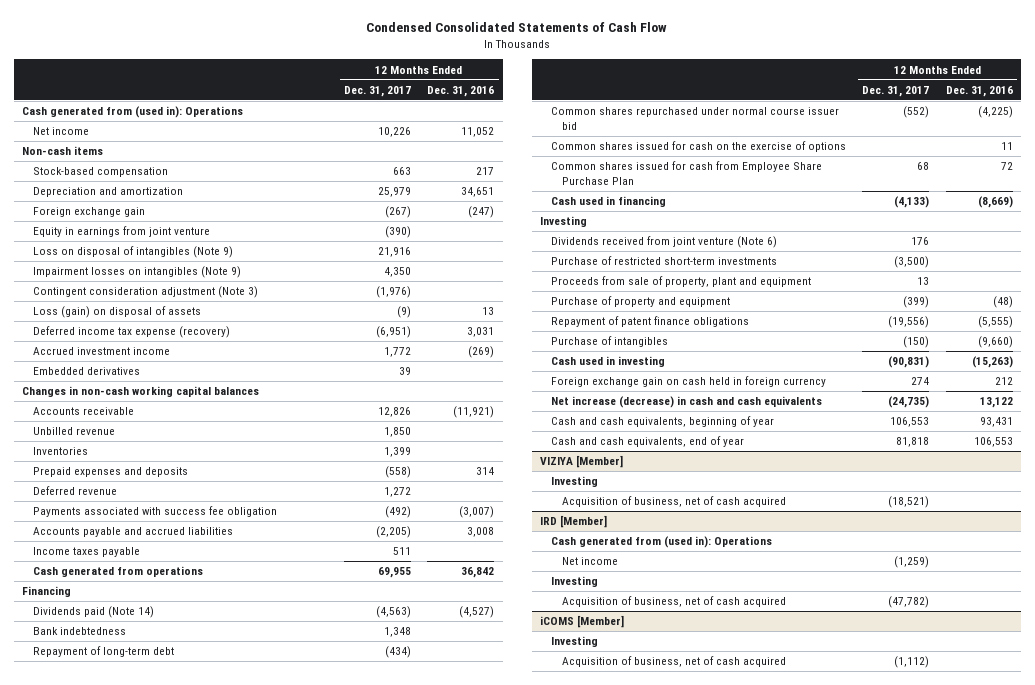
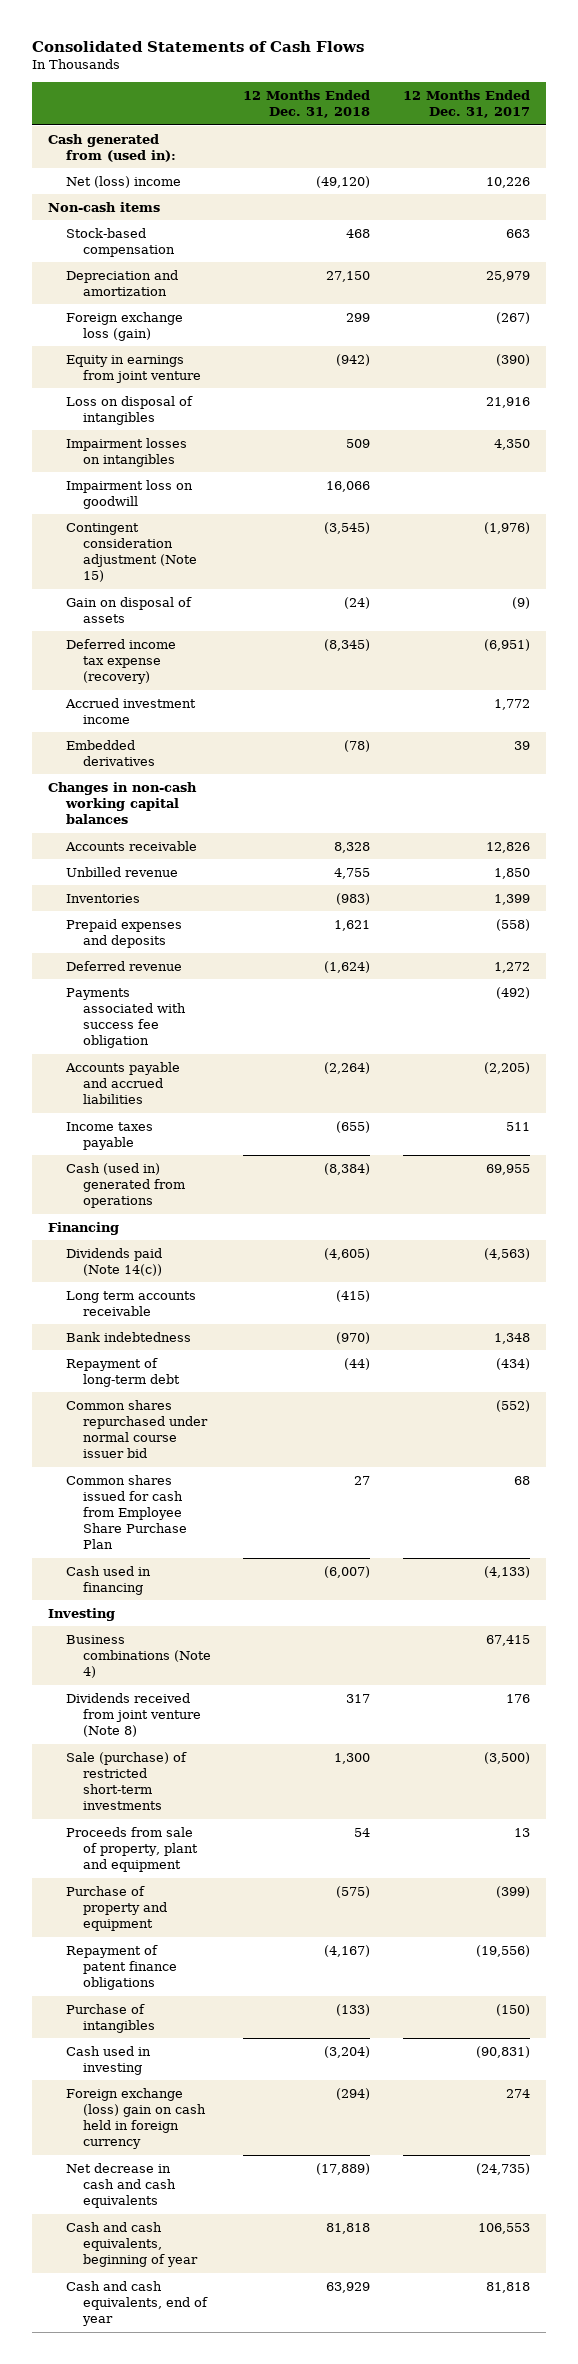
- Condensed Consolidated Statements of Cash Flow
+ Consolidated Statements of Cash Flows
- | 12 Months Ended Dec. 31, 2017 | 12 Months Ended Dec. 31, 2016
+ | 12 Months Ended Dec. 31, 2018 | 12 Months Ended Dec. 31, 2017
- Cash generated from (used in): Operations
- Net income | 10,226 | 11,052
+ Cash generated from (used in):
+ Net (loss) income | (49,120) | 10,226
- Foreign exchange gain | (267) | (247)
+ Foreign exchange loss (gain) | 299 | (267)
- Loss on disposal of intangibles (Note 9) | 21,916 |
- Impairment losses on intangibles (Note 9) | 4,350 |
- Contingent consideration adjustment (Note 3) | (1,976) |
- Loss (gain) on disposal of assets | (9) | 13
+ Loss on disposal of intangibles | | 21,916
+ Impairment losses on intangibles | 509 | 4,350
+ Impairment loss on goodwill | 16,066 |
+ Contingent consideration adjustment (Note 15) | (3,545) | (1,976)
+ Gain on disposal of assets | (24) | (9)
- Cash generated from operations | 69,955 | 36,842
+ Cash (used in) generated from operations | (8,384) | 69,955
- Dividends paid (Note 14) | (4,563) | (4,527)
+ Dividends paid (Note 14(c)) | (4,605) | (4,563)
+ Long term accounts receivable | (415) |
- Common shares issued for cash on the exercise of options | | 11
- Dividends received from joint venture (Note 6) | 176 |
- Purchase of restricted short-term investments | (3,500) |
+ Business combinations (Note 4) | | 67,415
+ Dividends received from joint venture (Note 8) | 317 | 176
+ Sale (purchase) of restricted short-term investments | 1,300 | (3,500)
- Foreign exchange gain on cash held in foreign currency | 274 | 212
- Net increase (decrease) in cash and cash equivalents | (24,735) | 13,122
+ Foreign exchange (loss) gain on cash held in foreign currency | (294) | 274
+ Net decrease in cash and cash equivalents | (17,889) | (24,735)
- VIZIYA [Member]
- Investing
- Acquisition of business, net of cash acquired | (18,521) |
- IRD [Member]
- Cash generated from (used in): Operations
- Net income | (1,259) |
- Investing
- Acquisition of business, net of cash acquired | (47,782) |
- iCOMS [Member]
- Investing
- Acquisition of business, net of cash acquired | (1,112) |

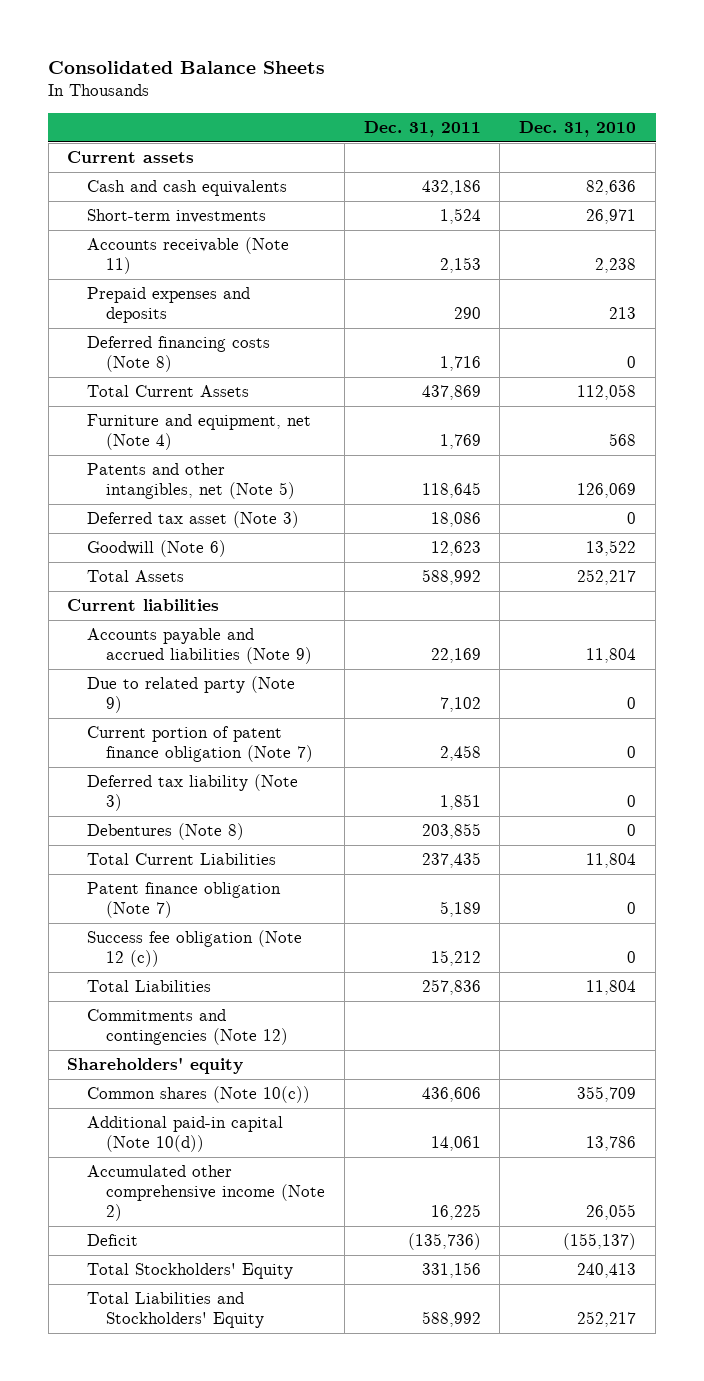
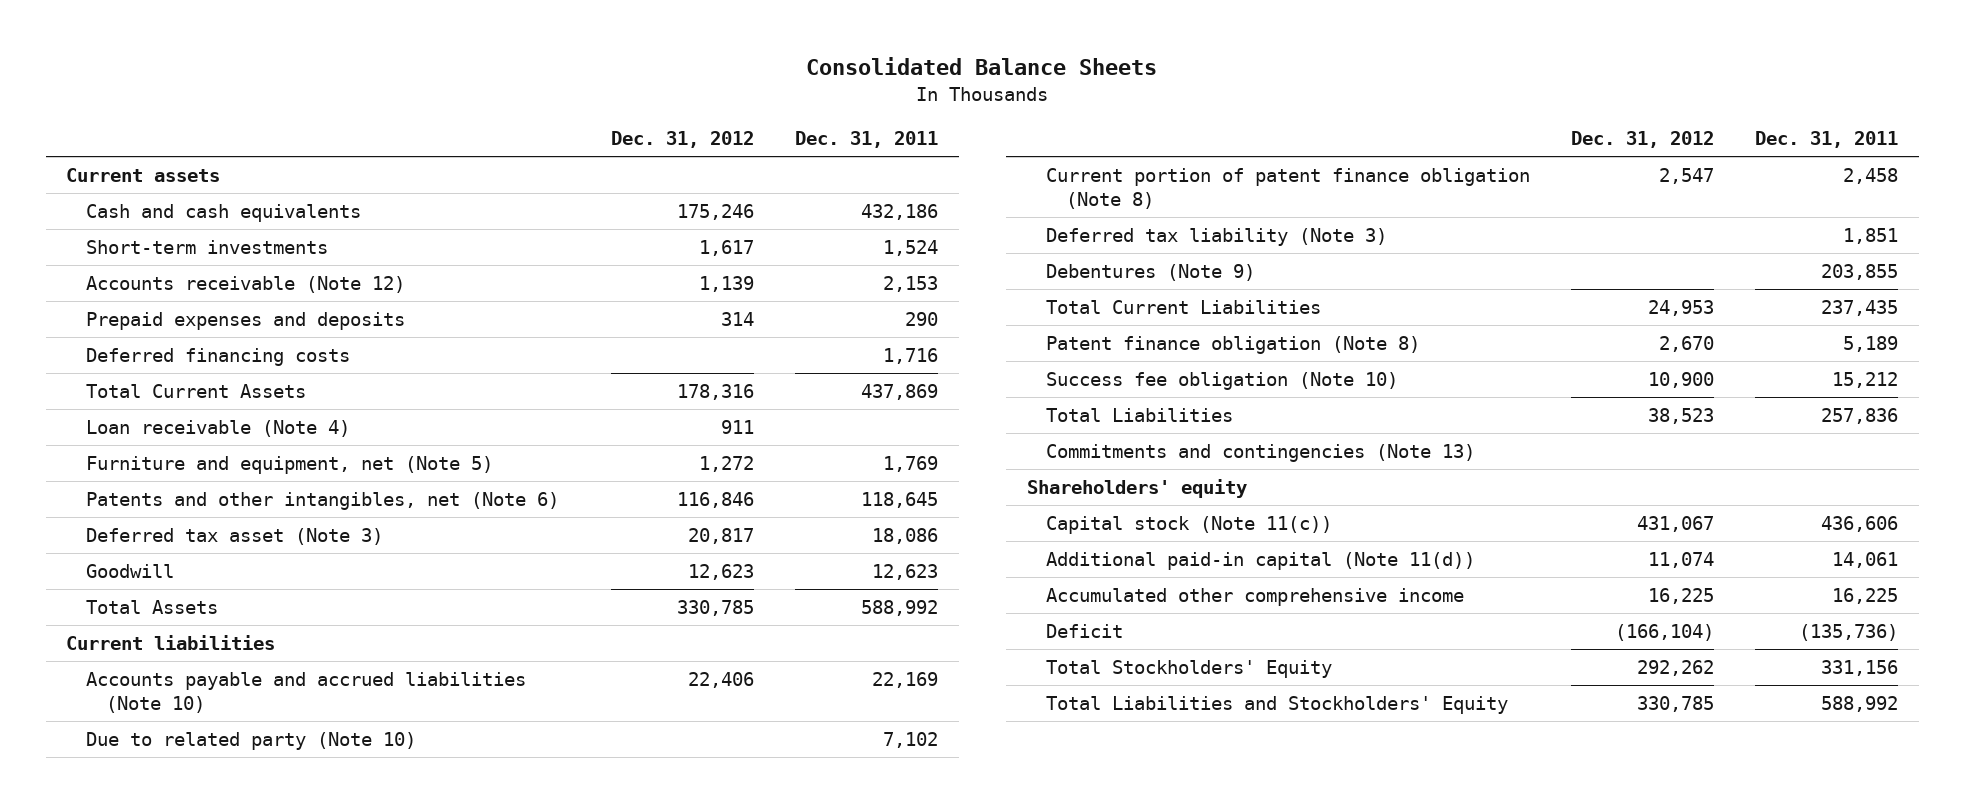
- | Dec. 31, 2011 | Dec. 31, 2010
+ | Dec. 31, 2012 | Dec. 31, 2011
- Accounts receivable (Note 11) | 2,153 | 2,238
+ Accounts receivable (Note 12) | 1,139 | 2,153
- Deferred financing costs (Note 8) | 1,716 | 0
+ Deferred financing costs | | 1,716
- Furniture and equipment, net (Note 4) | 1,769 | 568
- Patents and other intangibles, net (Note 5) | 118,645 | 126,069
+ Loan receivable (Note 4) | 911 |
+ Furniture and equipment, net (Note 5) | 1,272 | 1,769
+ Patents and other intangibles, net (Note 6) | 116,846 | 118,645
- Goodwill (Note 6) | 12,623 | 13,522
+ Goodwill | 12,623 | 12,623
- Accounts payable and accrued liabilities (Note 9) | 22,169 | 11,804
- Due to related party (Note 9) | 7,102 | 0
- Current portion of patent finance obligation (Note 7) | 2,458 | 0
+ Accounts payable and accrued liabilities (Note 10) | 22,406 | 22,169
+ Due to related party (Note 10) | | 7,102
+ Current portion of patent finance obligation (Note 8) | 2,547 | 2,458
- Debentures (Note 8) | 203,855 | 0
+ Debentures (Note 9) | | 203,855
- Patent finance obligation (Note 7) | 5,189 | 0
- Success fee obligation (Note 12 (c)) | 15,212 | 0
+ Patent finance obligation (Note 8) | 2,670 | 5,189
+ Success fee obligation (Note 10) | 10,900 | 15,212
- Commitments and contingencies (Note 12)
+ Commitments and contingencies (Note 13)
- Common shares (Note 10(c)) | 436,606 | 355,709
- Additional paid-in capital (Note 10(d)) | 14,061 | 13,786
- Accumulated other comprehensive income (Note 2) | 16,225 | 26,055
+ Capital stock (Note 11(c)) | 431,067 | 436,606
+ Additional paid-in capital (Note 11(d)) | 11,074 | 14,061
+ Accumulated other comprehensive income | 16,225 | 16,225

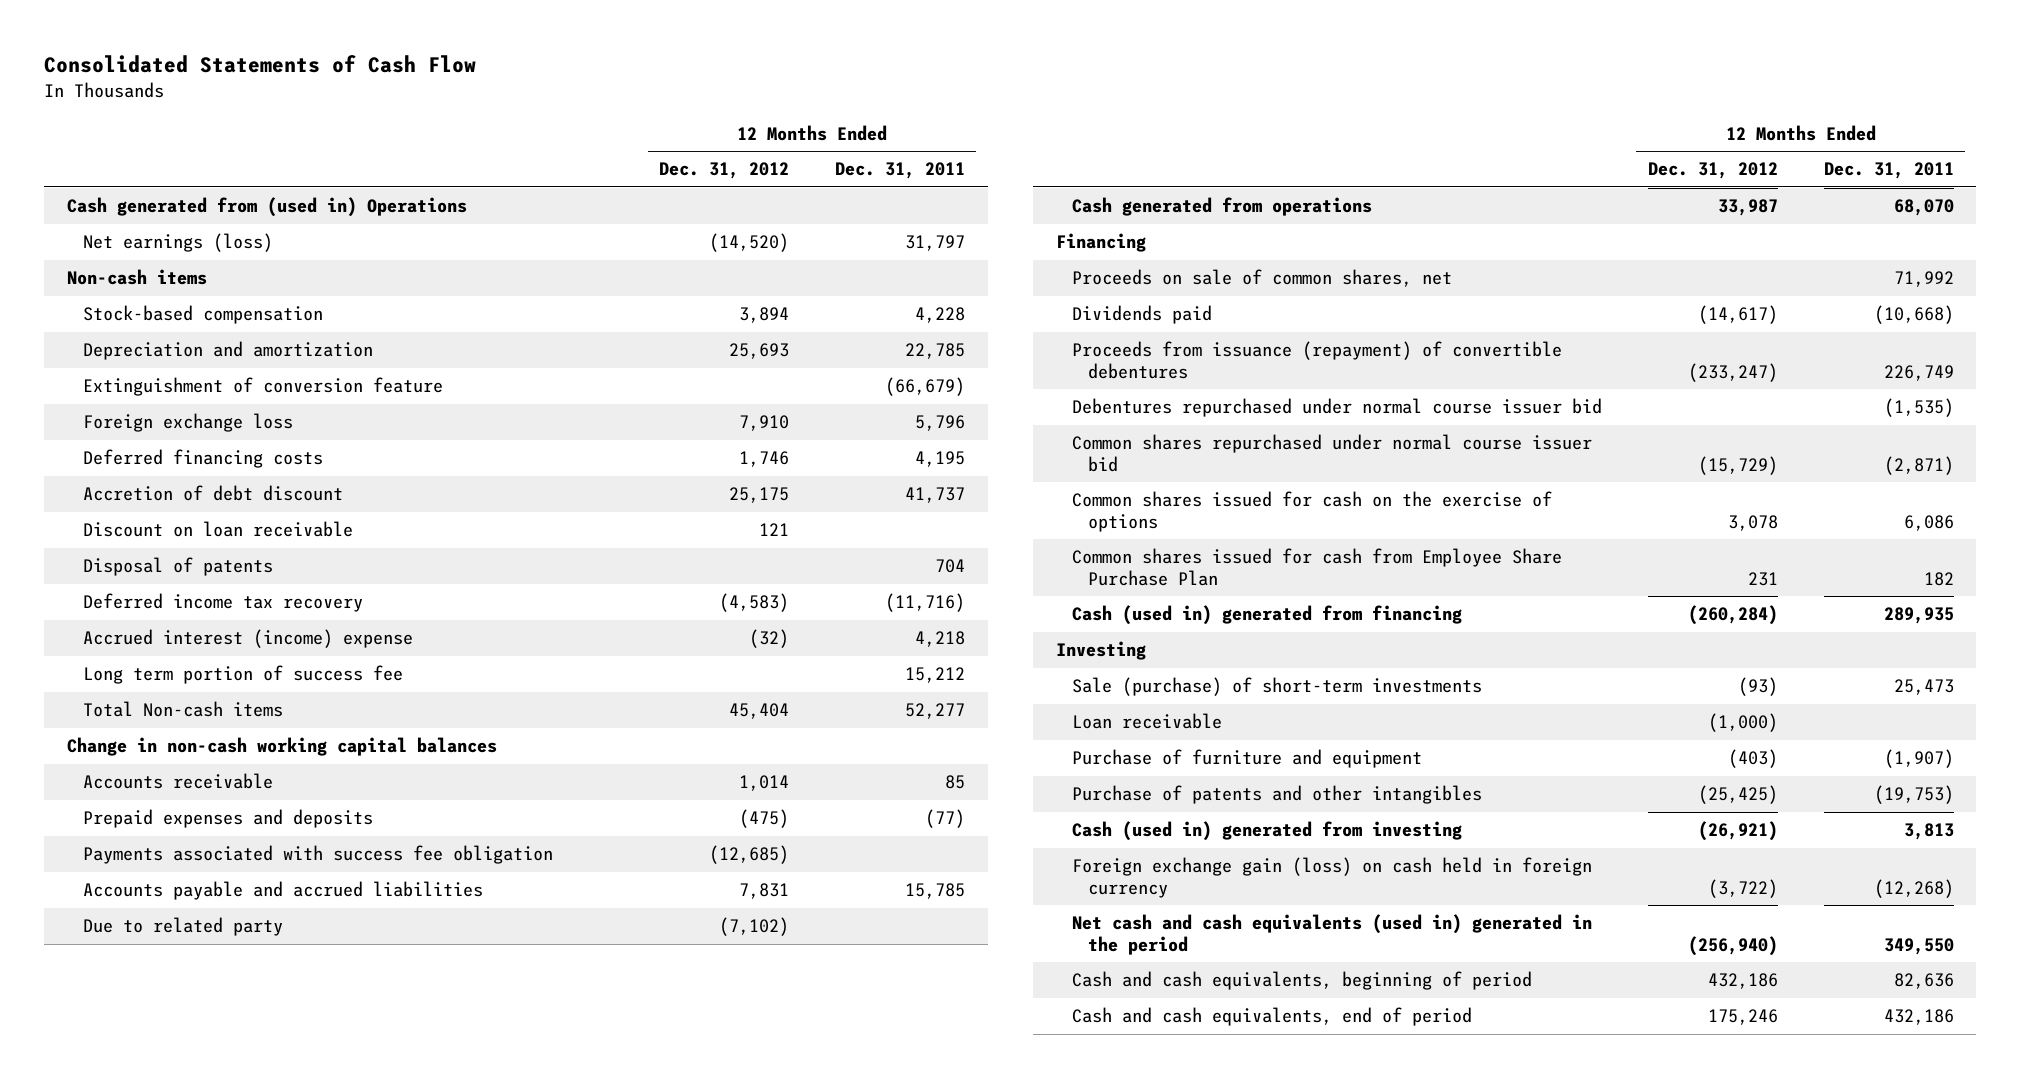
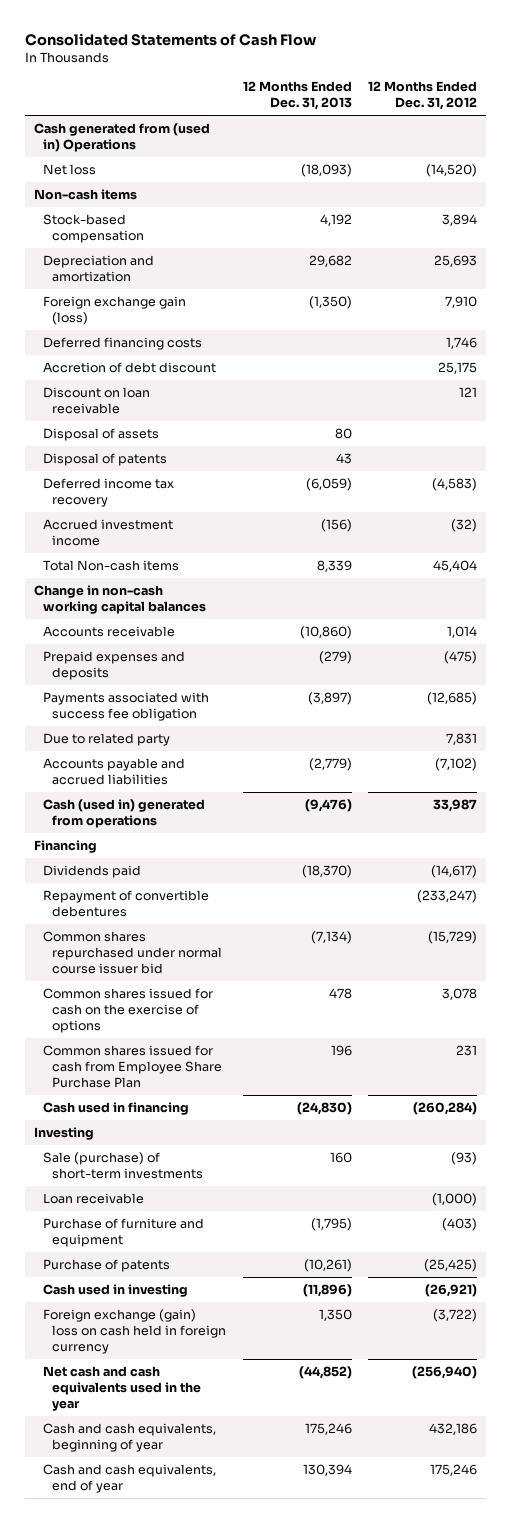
- | 12 Months Ended Dec. 31, 2012 | 12 Months Ended Dec. 31, 2011
+ | 12 Months Ended Dec. 31, 2013 | 12 Months Ended Dec. 31, 2012
- Net earnings (loss) | (14,520) | 31,797
+ Net loss | (18,093) | (14,520)
- Extinguishment of conversion feature | | (66,679)
- Foreign exchange loss | 7,910 | 5,796
+ Foreign exchange gain (loss) | (1,350) | 7,910
+ Disposal of assets | 80 |
- Accrued interest (income) expense | (32) | 4,218
- Long term portion of success fee | | 15,212
+ Accrued investment income | (156) | (32)
- Accounts payable and accrued liabilities | 7,831 | 15,785
- Due to related party | (7,102) |
- Cash generated from operations | 33,987 | 68,070
+ Due to related party | | 7,831
+ Accounts payable and accrued liabilities | (2,779) | (7,102)
+ Cash (used in) generated from operations | (9,476) | 33,987
- Proceeds on sale of common shares, net | | 71,992
- Proceeds from issuance (repayment) of convertible debentures | (233,247) | 226,749
- Debentures repurchased under normal course issuer bid | | (1,535)
+ Repayment of convertible debentures | | (233,247)
- Cash (used in) generated from financing | (260,284) | 289,935
+ Cash used in financing | (24,830) | (260,284)
- Purchase of patents and other intangibles | (25,425) | (19,753)
- Cash (used in) generated from investing | (26,921) | 3,813
- Foreign exchange gain (loss) on cash held in foreign currency | (3,722) | (12,268)
- Net cash and cash equivalents (used in) generated in the period | (256,940) | 349,550
- Cash and cash equivalents, beginning of period | 432,186 | 82,636
- Cash and cash equivalents, end of period | 175,246 | 432,186
+ Purchase of patents | (10,261) | (25,425)
+ Cash used in investing | (11,896) | (26,921)
+ Foreign exchange (gain) loss on cash held in foreign currency | 1,350 | (3,722)
+ Net cash and cash equivalents used in the year | (44,852) | (256,940)
+ Cash and cash equivalents, beginning of year | 175,246 | 432,186
+ Cash and cash equivalents, end of year | 130,394 | 175,246

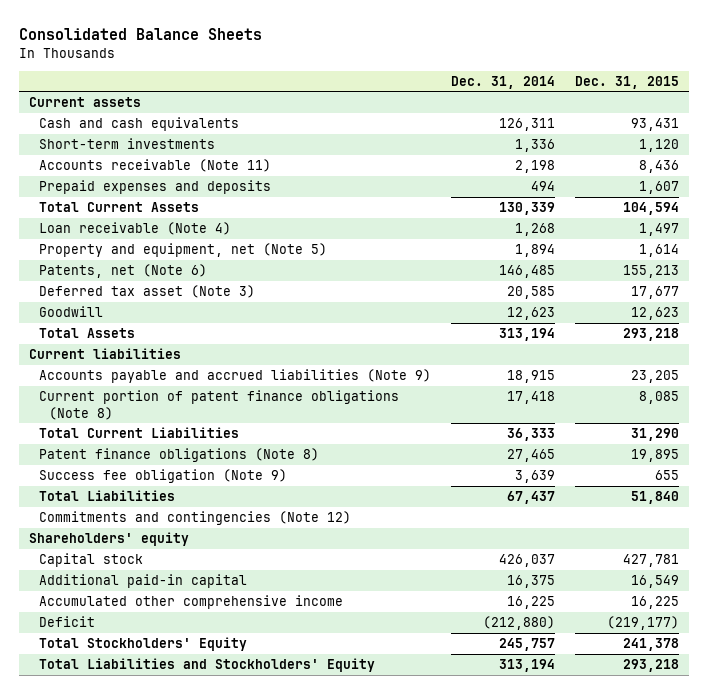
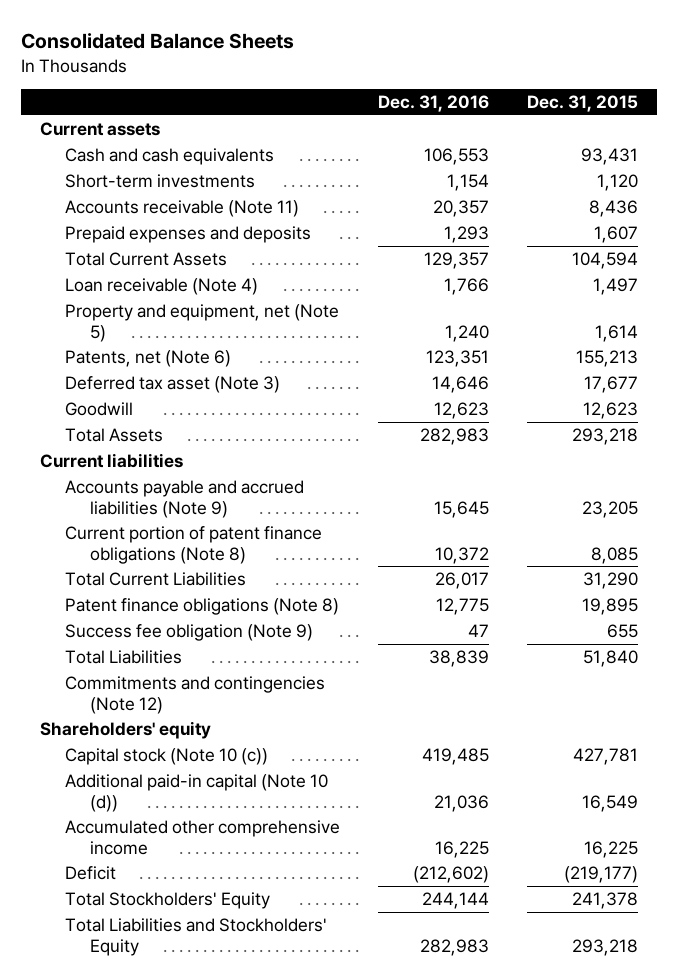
- | Dec. 31, 2014 | Dec. 31, 2015
+ | Dec. 31, 2016 | Dec. 31, 2015
- Capital stock | 426,037 | 427,781
- Additional paid-in capital | 16,375 | 16,549
+ Capital stock (Note 10 (c)) | 419,485 | 427,781
+ Additional paid-in capital (Note 10 (d)) | 21,036 | 16,549

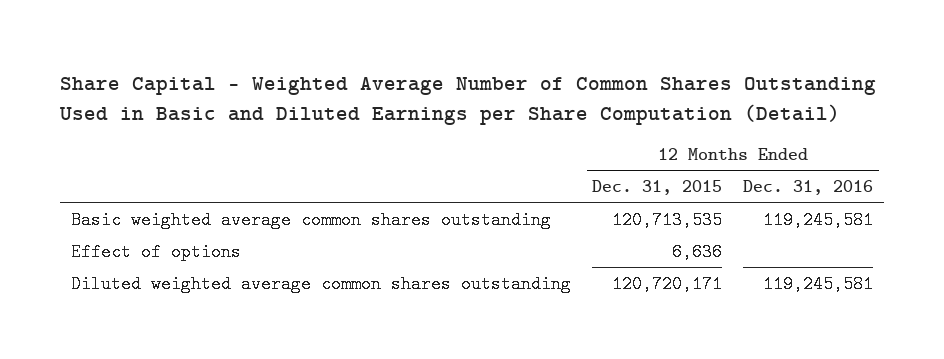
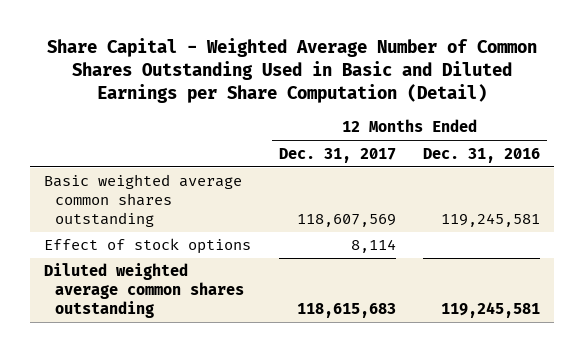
- | 12 Months Ended Dec. 31, 2015 | 12 Months Ended Dec. 31, 2016
+ | 12 Months Ended Dec. 31, 2017 | 12 Months Ended Dec. 31, 2016
- Effect of options | 6,636 |
+ Effect of stock options | 8,114 |

